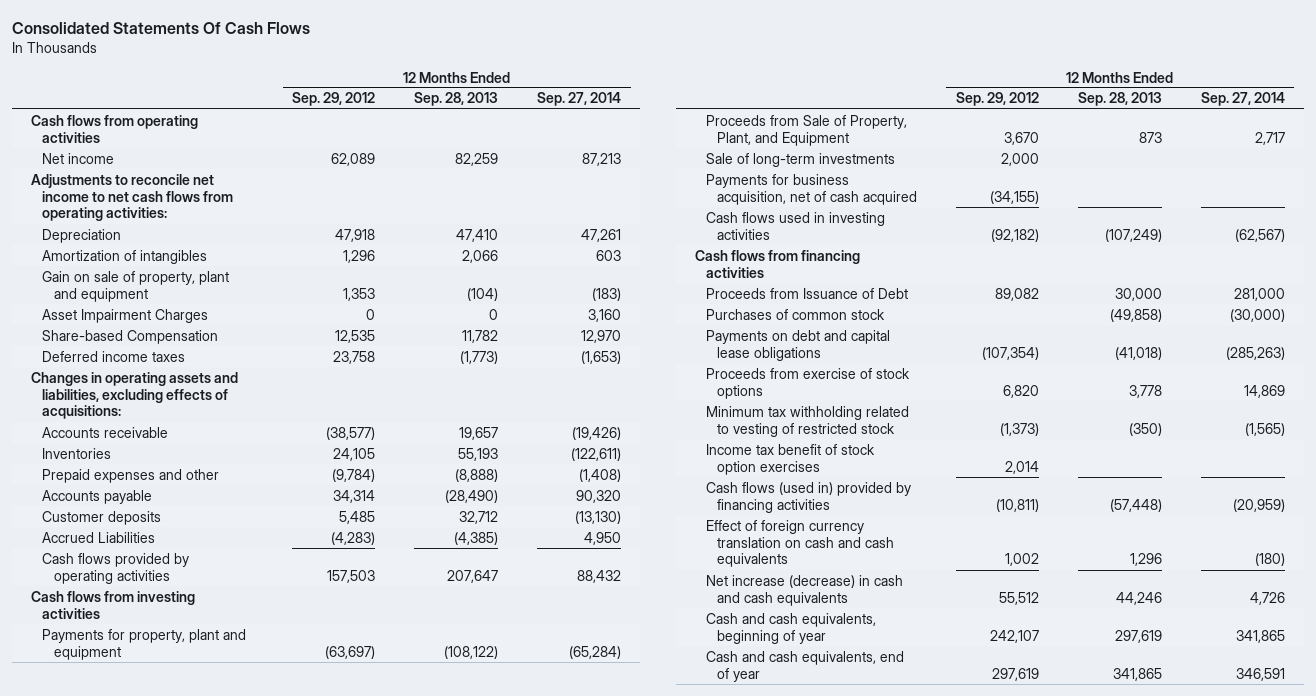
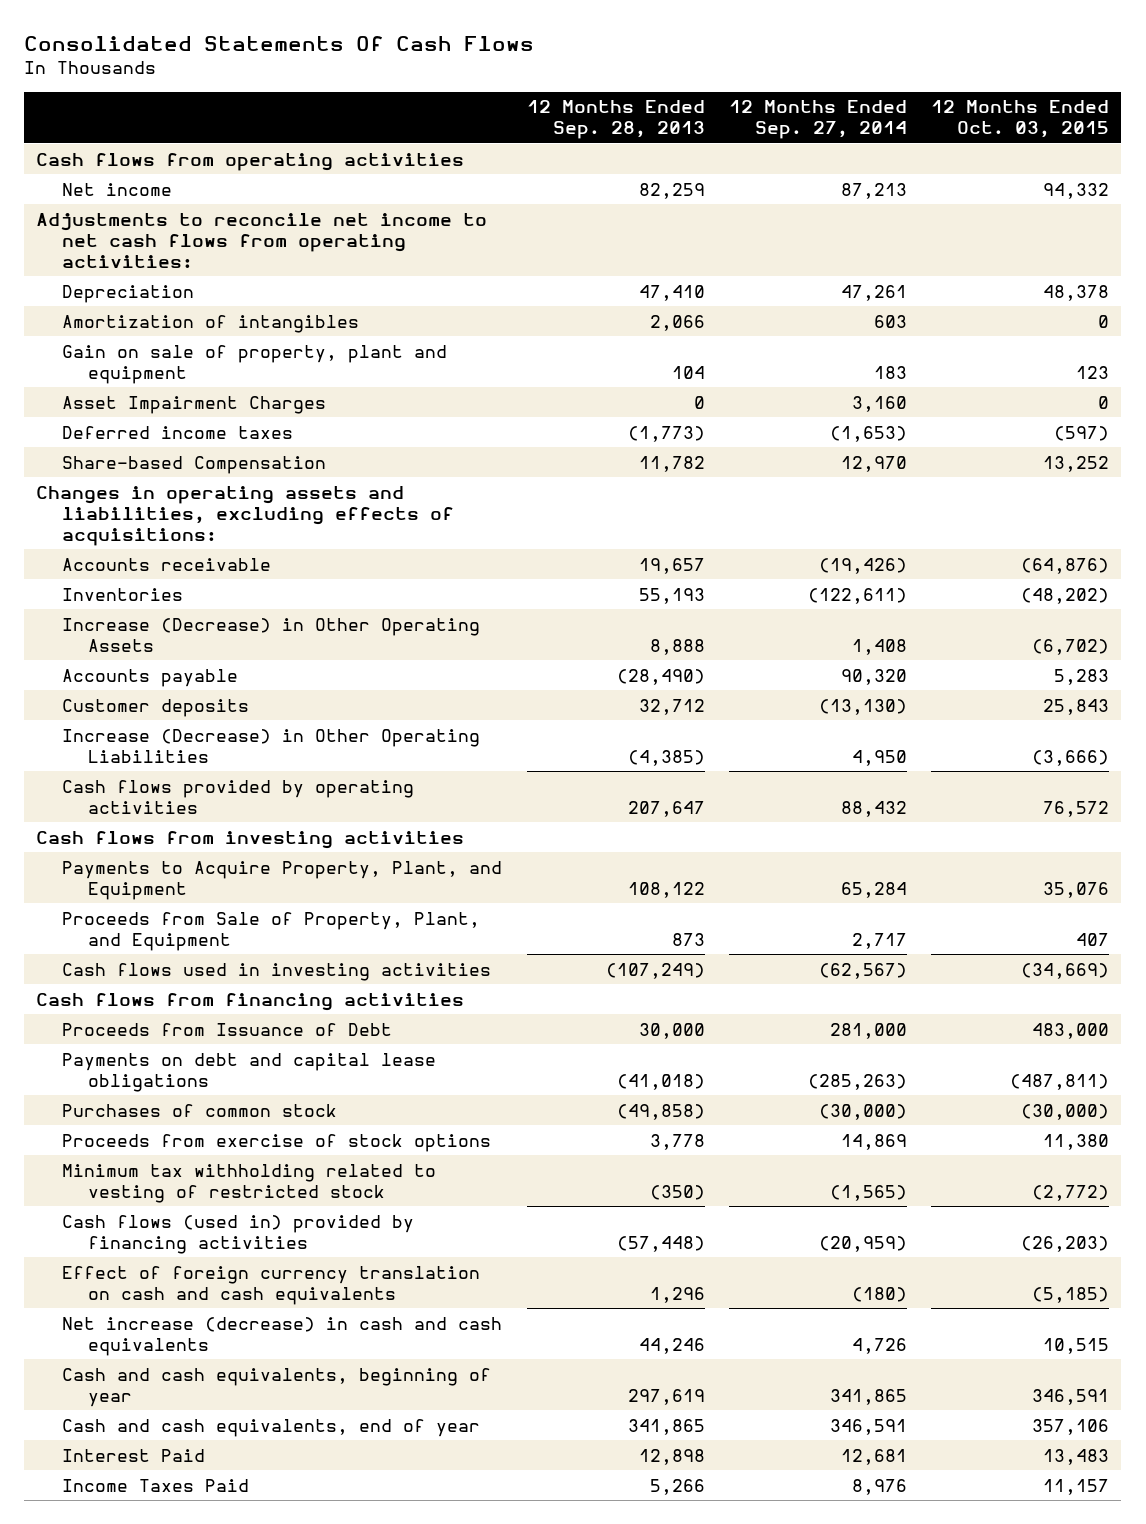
- | 12 Months Ended Sep. 29, 2012 | 12 Months Ended Sep. 28, 2013 | 12 Months Ended Sep. 27, 2014
+ | 12 Months Ended Sep. 28, 2013 | 12 Months Ended Sep. 27, 2014 | 12 Months Ended Oct. 03, 2015
- Gain on sale of property, plant and equipment | 1,353 | (104) | (183)
+ Gain on sale of property, plant and equipment | 104 | 183 | 123
moved down: Share-based Compensation | 11,782 | 12,970 | 13,252
- Prepaid expenses and other | (9,784) | (8,888) | (1,408)
+ Increase (Decrease) in Other Operating Assets | 8,888 | 1,408 | (6,702)
- Accrued Liabilities | (4,283) | (4,385) | 4,950
+ Increase (Decrease) in Other Operating Liabilities | (4,385) | 4,950 | (3,666)
- Payments for property, plant and equipment | (63,697) | (108,122) | (65,284)
+ Payments to Acquire Property, Plant, and Equipment | 108,122 | 65,284 | 35,076
- Sale of long-term investments | 2,000 | |
- Payments for business acquisition, net of cash acquired | (34,155) | |
moved down: Purchases of common stock | (49,858) | (30,000) | (30,000)
- Income tax benefit of stock option exercises | 2,014 | |
+ Interest Paid | 12,898 | 12,681 | 13,483
+ Income Taxes Paid | 5,266 | 8,976 | 11,157

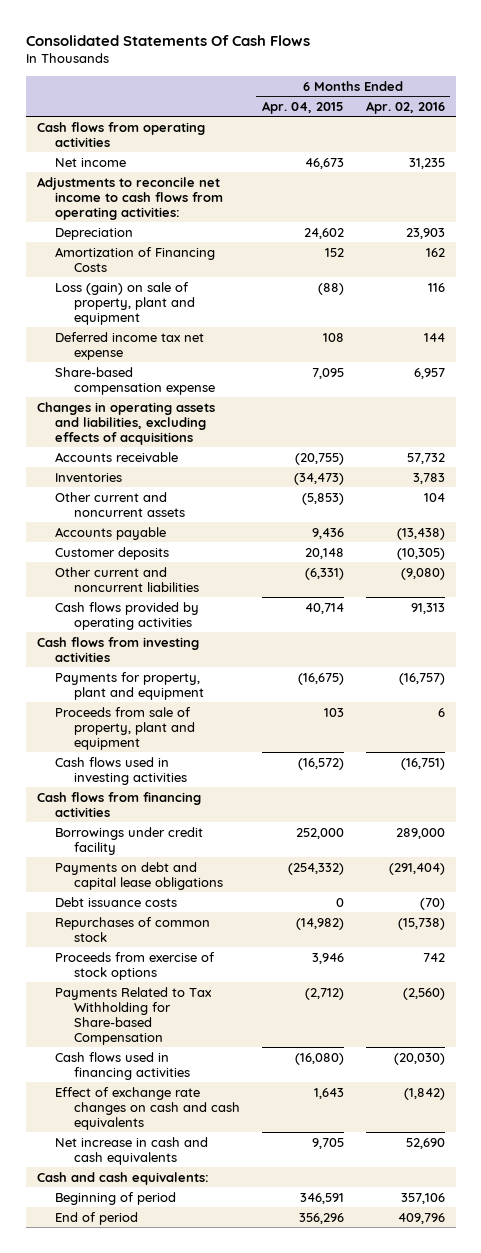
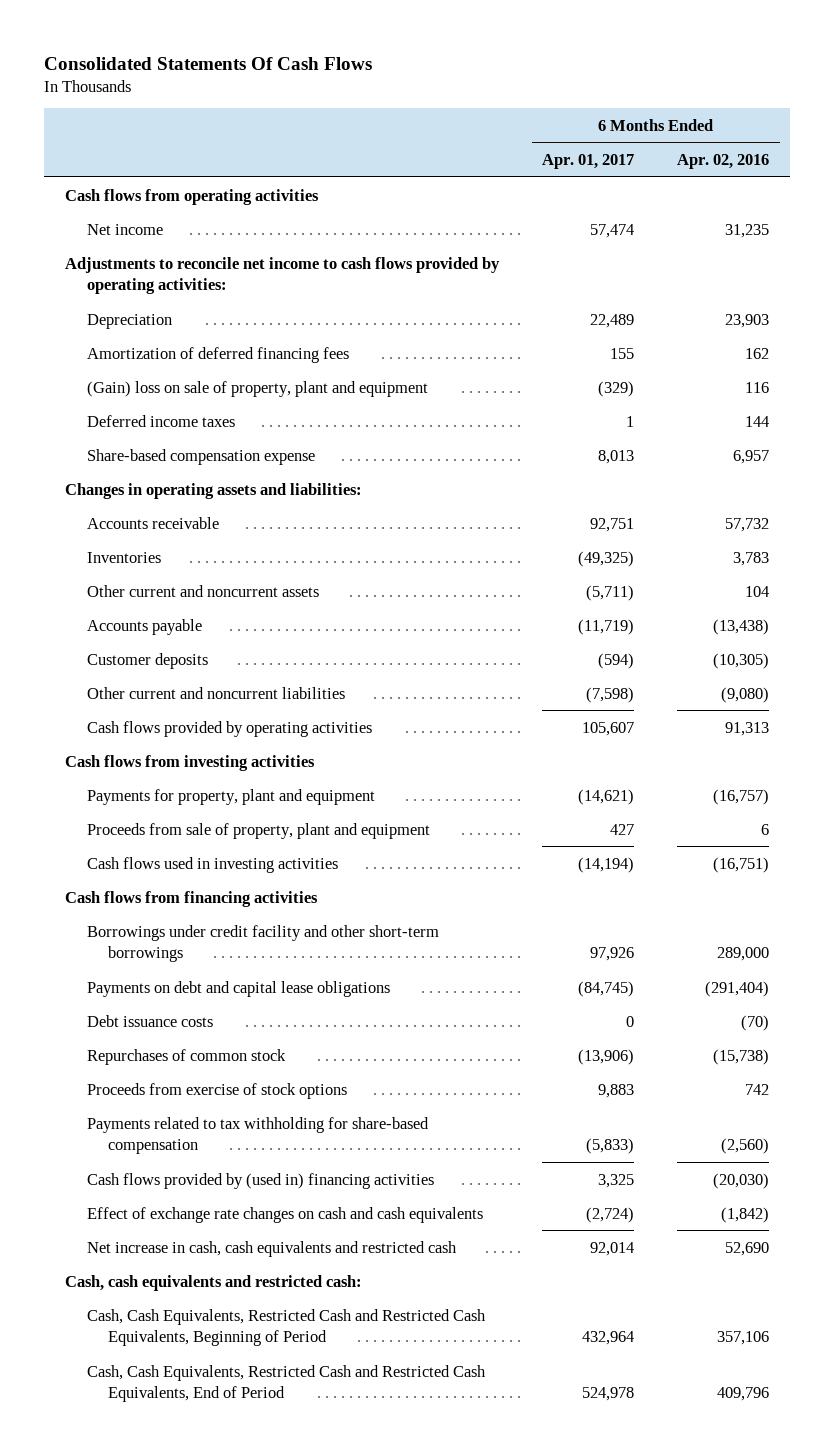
- | 6 Months Ended Apr. 04, 2015 | 6 Months Ended Apr. 02, 2016
+ | 6 Months Ended Apr. 01, 2017 | 6 Months Ended Apr. 02, 2016
- Adjustments to reconcile net income to cash flows from operating activities:
+ Adjustments to reconcile net income to cash flows provided by operating activities:
- Amortization of Financing Costs | 152 | 162
- Loss (gain) on sale of property, plant and equipment | (88) | 116
- Deferred income tax net expense | 108 | 144
+ Amortization of deferred financing fees | 155 | 162
+ (Gain) loss on sale of property, plant and equipment | (329) | 116
+ Deferred income taxes | 1 | 144
- Changes in operating assets and liabilities, excluding effects of acquisitions
+ Changes in operating assets and liabilities:
- Borrowings under credit facility | 252,000 | 289,000
+ Borrowings under credit facility and other short-term borrowings | 97,926 | 289,000
- Payments Related to Tax Withholding for Share-based Compensation | (2,712) | (2,560)
- Cash flows used in financing activities | (16,080) | (20,030)
+ Payments related to tax withholding for share-based compensation | (5,833) | (2,560)
+ Cash flows provided by (used in) financing activities | 3,325 | (20,030)
- Net increase in cash and cash equivalents | 9,705 | 52,690
- Cash and cash equivalents:
- Beginning of period | 346,591 | 357,106
- End of period | 356,296 | 409,796
+ Net increase in cash, cash equivalents and restricted cash | 92,014 | 52,690
+ Cash, cash equivalents and restricted cash:
+ Cash, Cash Equivalents, Restricted Cash and Restricted Cash Equivalents, Beginning of Period | 432,964 | 357,106
+ Cash, Cash Equivalents, Restricted Cash and Restricted Cash Equivalents, End of Period | 524,978 | 409,796

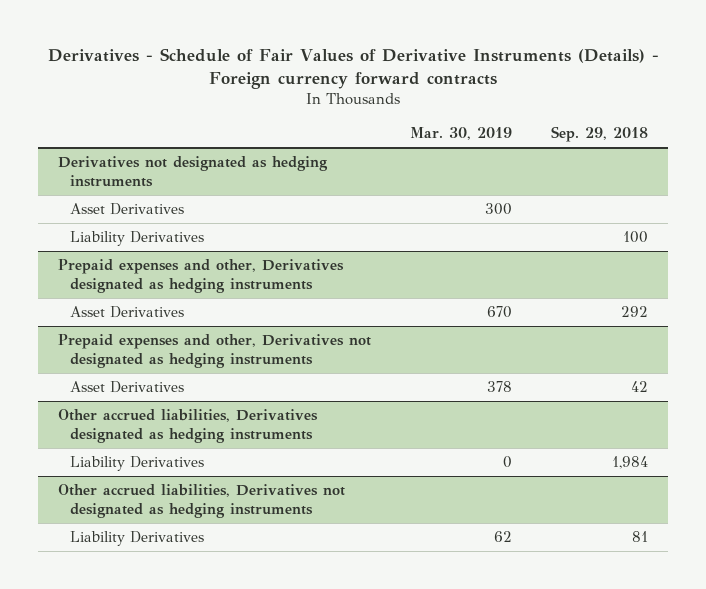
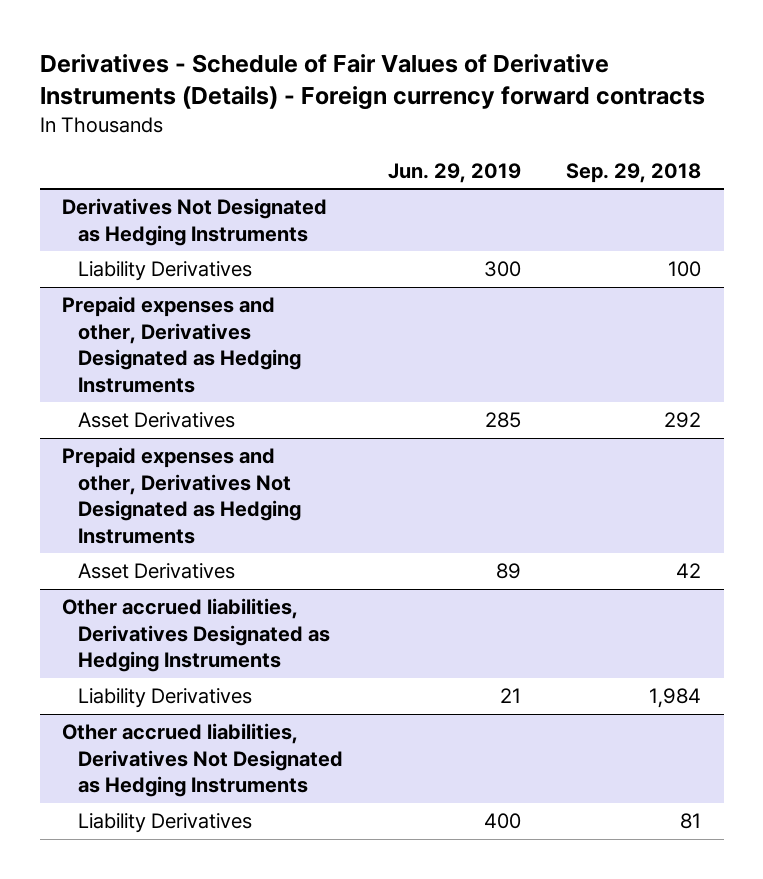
- | Mar. 30, 2019 | Sep. 29, 2018
+ | Jun. 29, 2019 | Sep. 29, 2018
- Derivatives not designated as hedging instruments
- Asset Derivatives | 300 |
+ Derivatives Not Designated as Hedging Instruments
- Prepaid expenses and other, Derivatives designated as hedging instruments
+ Prepaid expenses and other, Derivatives Designated as Hedging Instruments
- Prepaid expenses and other, Derivatives not designated as hedging instruments
+ Prepaid expenses and other, Derivatives Not Designated as Hedging Instruments
- Other accrued liabilities, Derivatives designated as hedging instruments
+ Other accrued liabilities, Derivatives Designated as Hedging Instruments
- Other accrued liabilities, Derivatives not designated as hedging instruments
+ Other accrued liabilities, Derivatives Not Designated as Hedging Instruments

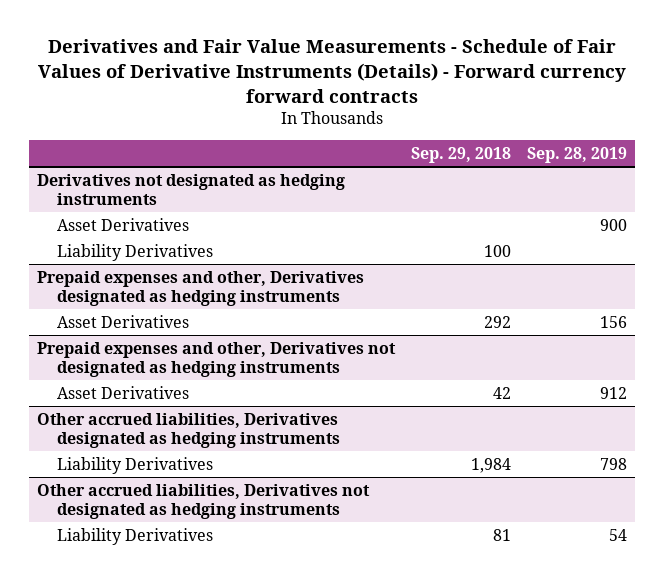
- Derivatives - Schedule of Fair Values of Derivative Instruments (Details) - Foreign currency forward contracts
+ Derivatives and Fair Value Measurements - Schedule of Fair Values of Derivative Instruments (Details) - Forward currency forward contracts
- | Jun. 29, 2019 | Sep. 29, 2018
+ | Sep. 29, 2018 | Sep. 28, 2019
- Derivatives Not Designated as Hedging Instruments
+ Derivatives not designated as hedging instruments
+ Asset Derivatives | | 900
- Prepaid expenses and other, Derivatives Designated as Hedging Instruments
+ Prepaid expenses and other, Derivatives designated as hedging instruments
- Prepaid expenses and other, Derivatives Not Designated as Hedging Instruments
+ Prepaid expenses and other, Derivatives not designated as hedging instruments
- Other accrued liabilities, Derivatives Designated as Hedging Instruments
+ Other accrued liabilities, Derivatives designated as hedging instruments
- Other accrued liabilities, Derivatives Not Designated as Hedging Instruments
+ Other accrued liabilities, Derivatives not designated as hedging instruments

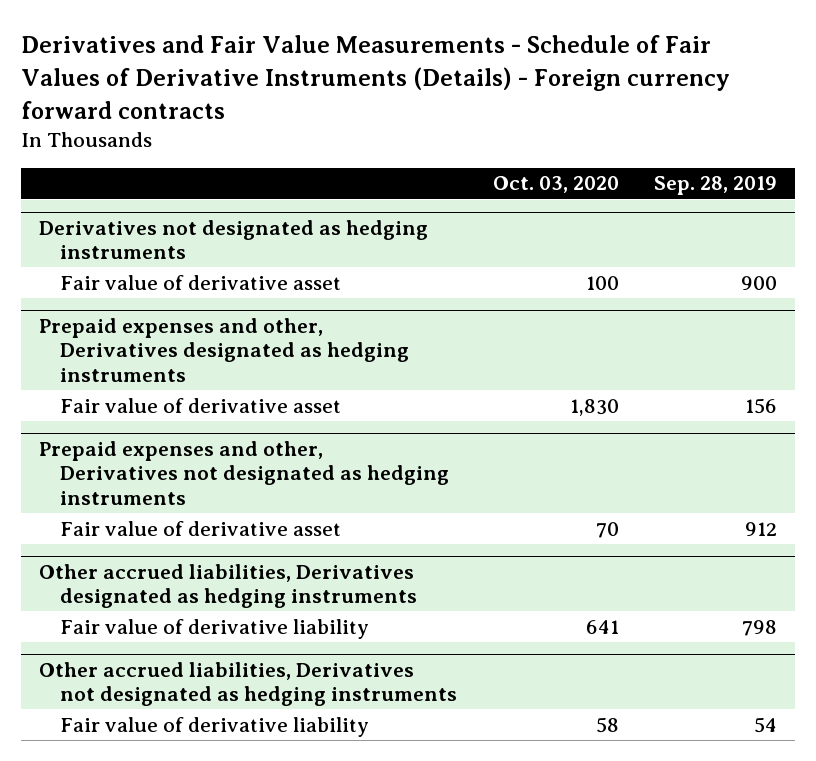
- Derivatives and Fair Value Measurements - Schedule of Fair Values of Derivative Instruments (Details) - Forward currency forward contracts
+ Derivatives and Fair Value Measurements - Schedule of Fair Values of Derivative Instruments (Details) - Foreign currency forward contracts
- | Sep. 29, 2018 | Sep. 28, 2019
+ | Oct. 03, 2020 | Sep. 28, 2019
@ Derivatives not designated as hedging instruments
- Asset Derivatives | | 900
- Liability Derivatives | 100 |
+ Fair value of derivative asset | 100 | 900
@ Prepaid expenses and other, Derivatives designated as hedging instruments
- Asset Derivatives | 292 | 156
+ Fair value of derivative asset | 1,830 | 156
@ Prepaid expenses and other, Derivatives not designated as hedging instruments
- Asset Derivatives | 42 | 912
+ Fair value of derivative asset | 70 | 912
@ Other accrued liabilities, Derivatives designated as hedging instruments
- Liability Derivatives | 1,984 | 798
+ Fair value of derivative liability | 641 | 798
@ Other accrued liabilities, Derivatives not designated as hedging instruments
- Liability Derivatives | 81 | 54
+ Fair value of derivative liability | 58 | 54

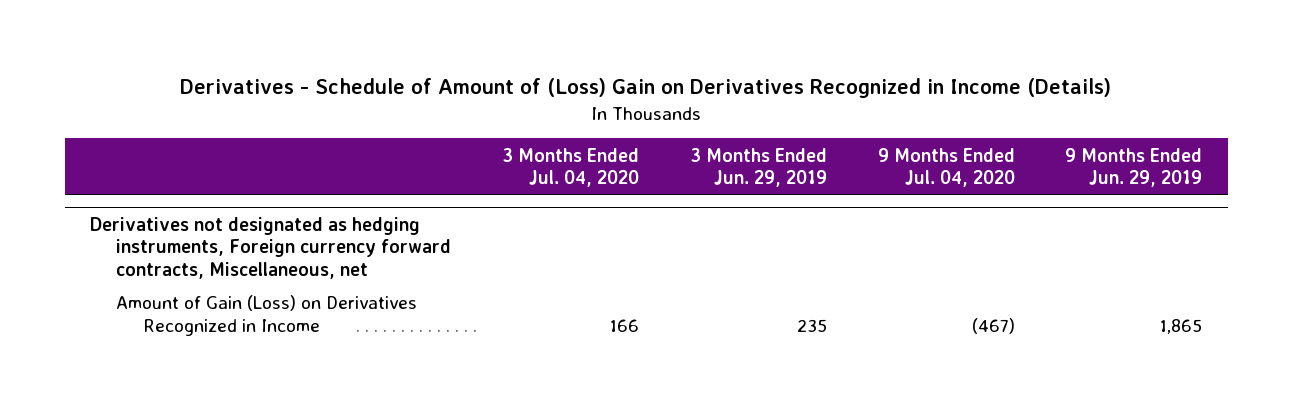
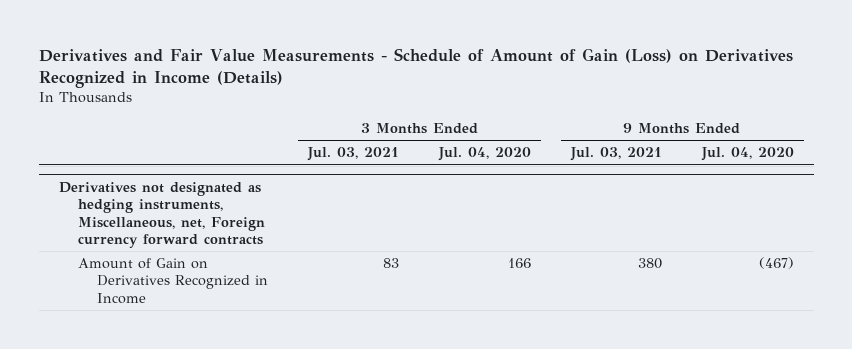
- Derivatives - Schedule of Amount of (Loss) Gain on Derivatives Recognized in Income (Details)
+ Derivatives and Fair Value Measurements - Schedule of Amount of Gain (Loss) on Derivatives Recognized in Income (Details)
- | 3 Months Ended Jul. 04, 2020 | 3 Months Ended Jun. 29, 2019 | 9 Months Ended Jul. 04, 2020 | 9 Months Ended Jun. 29, 2019
+ | 3 Months Ended Jul. 03, 2021 | 3 Months Ended Jul. 04, 2020 | 9 Months Ended Jul. 03, 2021 | 9 Months Ended Jul. 04, 2020
- Derivatives not designated as hedging instruments, Foreign currency forward contracts, Miscellaneous, net
- Amount of Gain (Loss) on Derivatives Recognized in Income | 166 | 235 | (467) | 1,865
+ Derivatives not designated as hedging instruments, Miscellaneous, net, Foreign currency forward contracts
+ Amount of Gain on Derivatives Recognized in Income | 83 | 166 | 380 | (467)

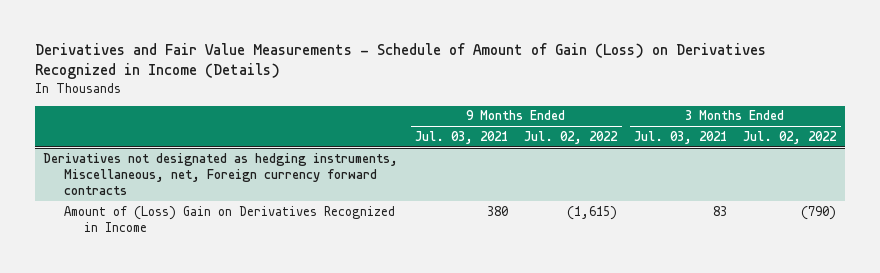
- | 3 Months Ended Jul. 03, 2021 | 3 Months Ended Jul. 04, 2020 | 9 Months Ended Jul. 03, 2021 | 9 Months Ended Jul. 04, 2020
+ | 9 Months Ended Jul. 03, 2021 | 9 Months Ended Jul. 02, 2022 | 3 Months Ended Jul. 03, 2021 | 3 Months Ended Jul. 02, 2022
@ Derivatives not designated as hedging instruments, Miscellaneous, net, Foreign currency forward contracts
- Amount of Gain on Derivatives Recognized in Income | 83 | 166 | 380 | (467)
+ Amount of (Loss) Gain on Derivatives Recognized in Income | 380 | (1,615) | 83 | (790)

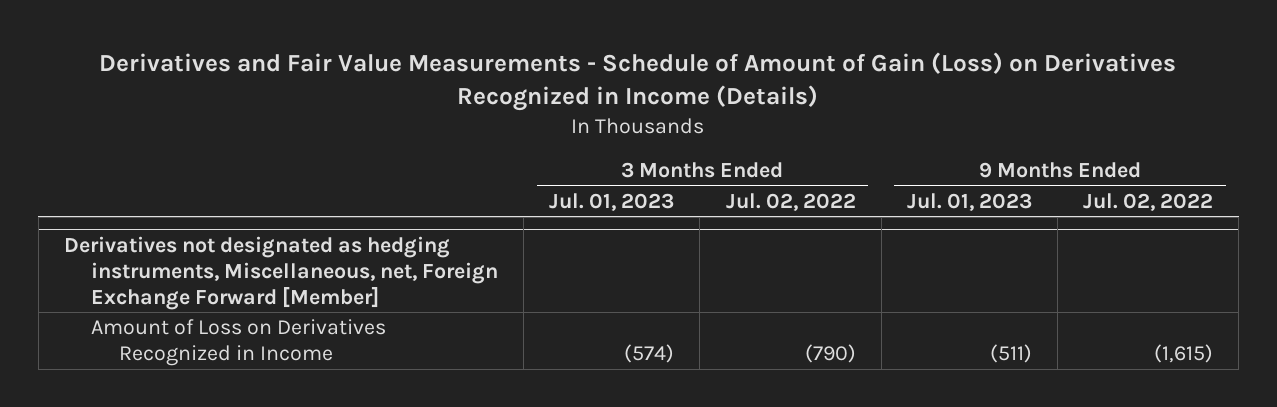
- | 9 Months Ended Jul. 03, 2021 | 9 Months Ended Jul. 02, 2022 | 3 Months Ended Jul. 03, 2021 | 3 Months Ended Jul. 02, 2022
+ | 3 Months Ended Jul. 01, 2023 | 3 Months Ended Jul. 02, 2022 | 9 Months Ended Jul. 01, 2023 | 9 Months Ended Jul. 02, 2022
- Derivatives not designated as hedging instruments, Miscellaneous, net, Foreign currency forward contracts
- Amount of (Loss) Gain on Derivatives Recognized in Income | 380 | (1,615) | 83 | (790)
+ Derivatives not designated as hedging instruments, Miscellaneous, net, Foreign Exchange Forward [Member]
+ Amount of Loss on Derivatives Recognized in Income | (574) | (790) | (511) | (1,615)

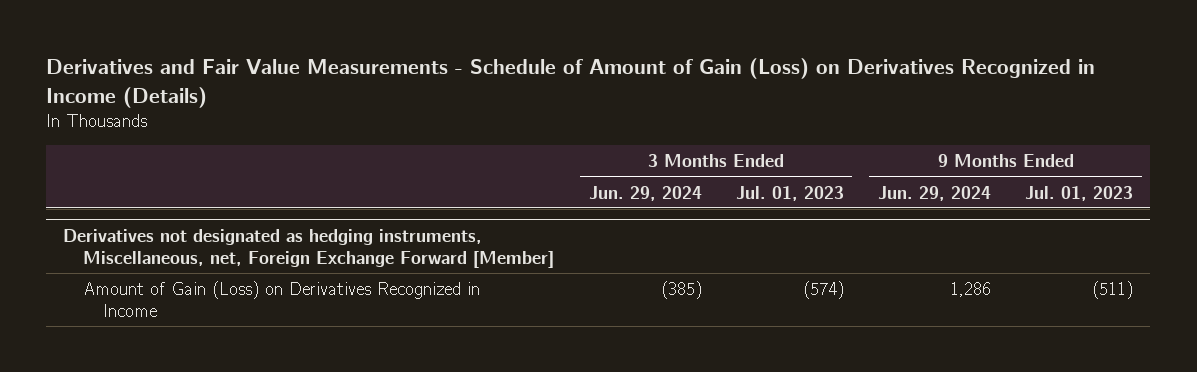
- | 3 Months Ended Jul. 01, 2023 | 3 Months Ended Jul. 02, 2022 | 9 Months Ended Jul. 01, 2023 | 9 Months Ended Jul. 02, 2022
+ | 3 Months Ended Jun. 29, 2024 | 3 Months Ended Jul. 01, 2023 | 9 Months Ended Jun. 29, 2024 | 9 Months Ended Jul. 01, 2023
@ Derivatives not designated as hedging instruments, Miscellaneous, net, Foreign Exchange Forward [Member]
- Amount of Loss on Derivatives Recognized in Income | (574) | (790) | (511) | (1,615)
+ Amount of Gain (Loss) on Derivatives Recognized in Income | (385) | (574) | 1,286 | (511)

